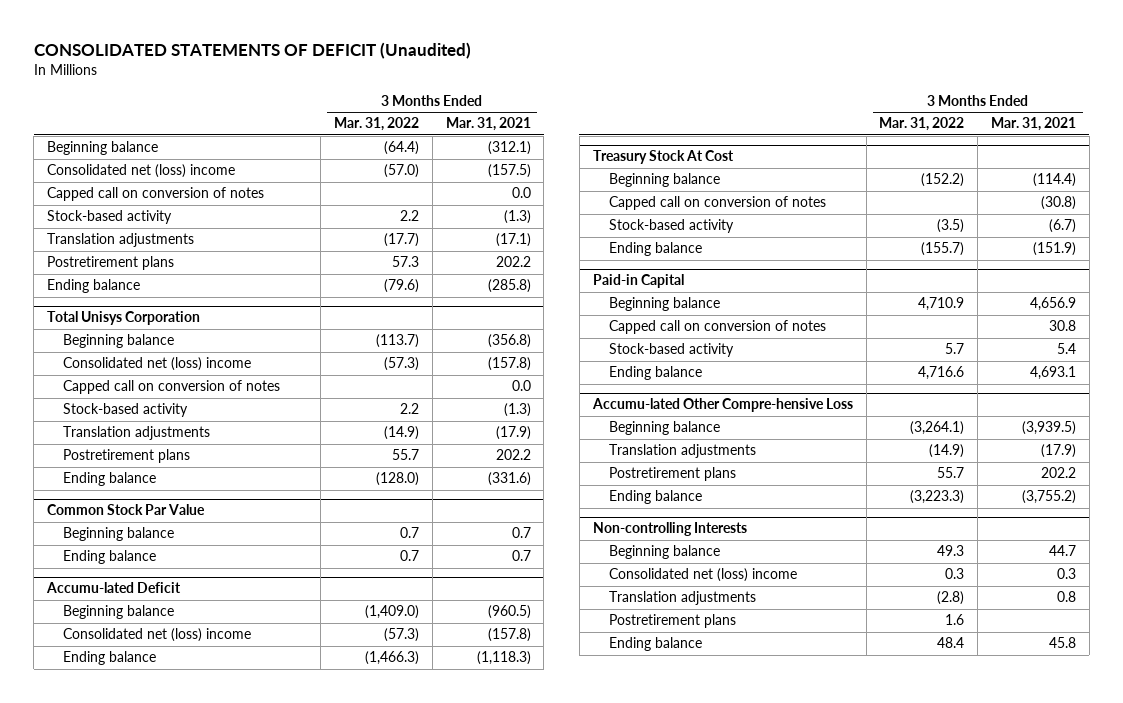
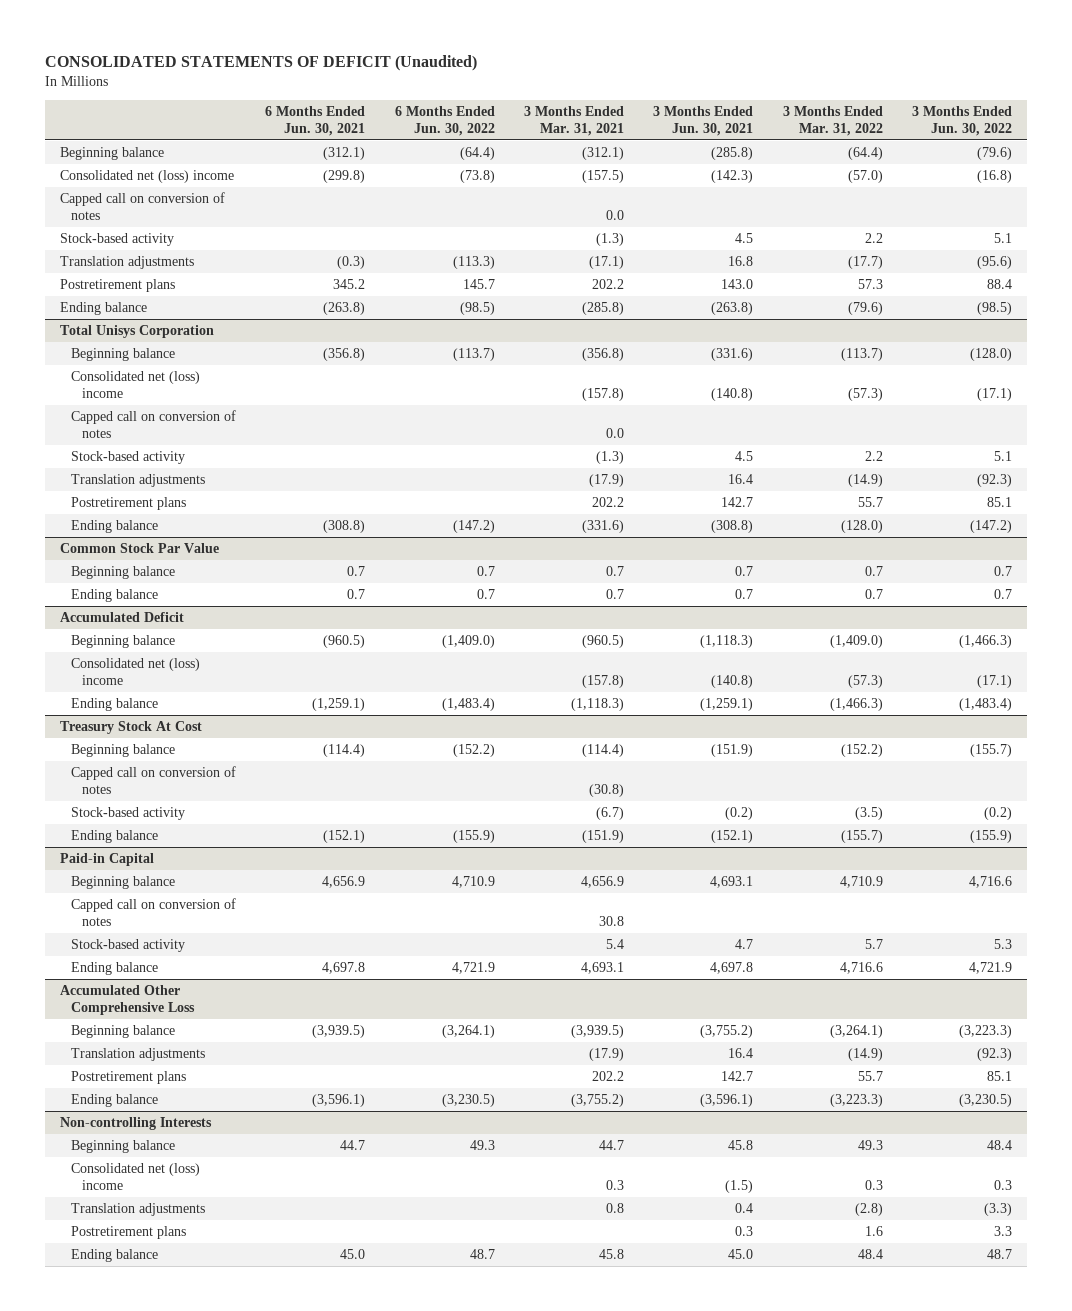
- | 3 Months Ended Mar. 31, 2022 | 3 Months Ended Mar. 31, 2021
+ | 6 Months Ended Jun. 30, 2021 | 6 Months Ended Jun. 30, 2022 | 3 Months Ended Mar. 31, 2021 | 3 Months Ended Jun. 30, 2021 | 3 Months Ended Mar. 31, 2022 | 3 Months Ended Jun. 30, 2022
- Accumu-lated Deficit
+ Accumulated Deficit
- Accumu-lated Other Compre-hensive Loss
+ Accumulated Other Comprehensive Loss

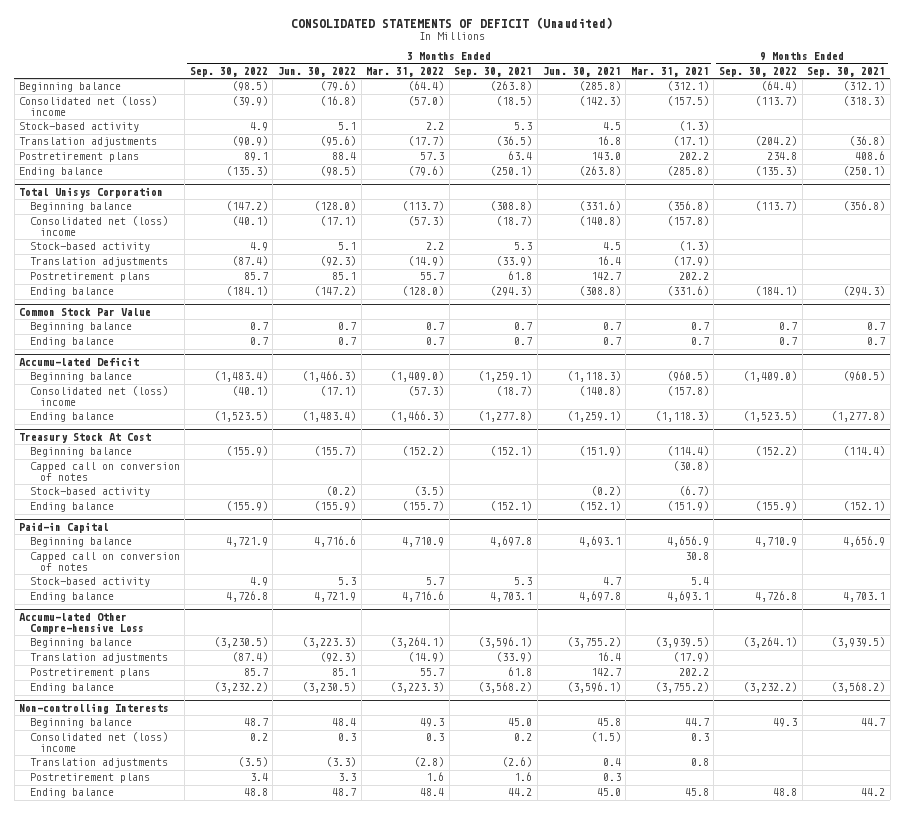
- | 6 Months Ended Jun. 30, 2021 | 6 Months Ended Jun. 30, 2022 | 3 Months Ended Mar. 31, 2021 | 3 Months Ended Jun. 30, 2021 | 3 Months Ended Mar. 31, 2022 | 3 Months Ended Jun. 30, 2022
+ | 3 Months Ended Sep. 30, 2022 | 3 Months Ended Jun. 30, 2022 | 3 Months Ended Mar. 31, 2022 | 3 Months Ended Sep. 30, 2021 | 3 Months Ended Jun. 30, 2021 | 3 Months Ended Mar. 31, 2021 | 9 Months Ended Sep. 30, 2022 | 9 Months Ended Sep. 30, 2021
- Capped call on conversion of notes | | | 0.0 | | |
@ Total Unisys Corporation
- Capped call on conversion of notes | | | 0.0 | | |
- Accumulated Deficit
+ Accumu-lated Deficit
- Accumulated Other Comprehensive Loss
+ Accumu-lated Other Compre-hensive Loss

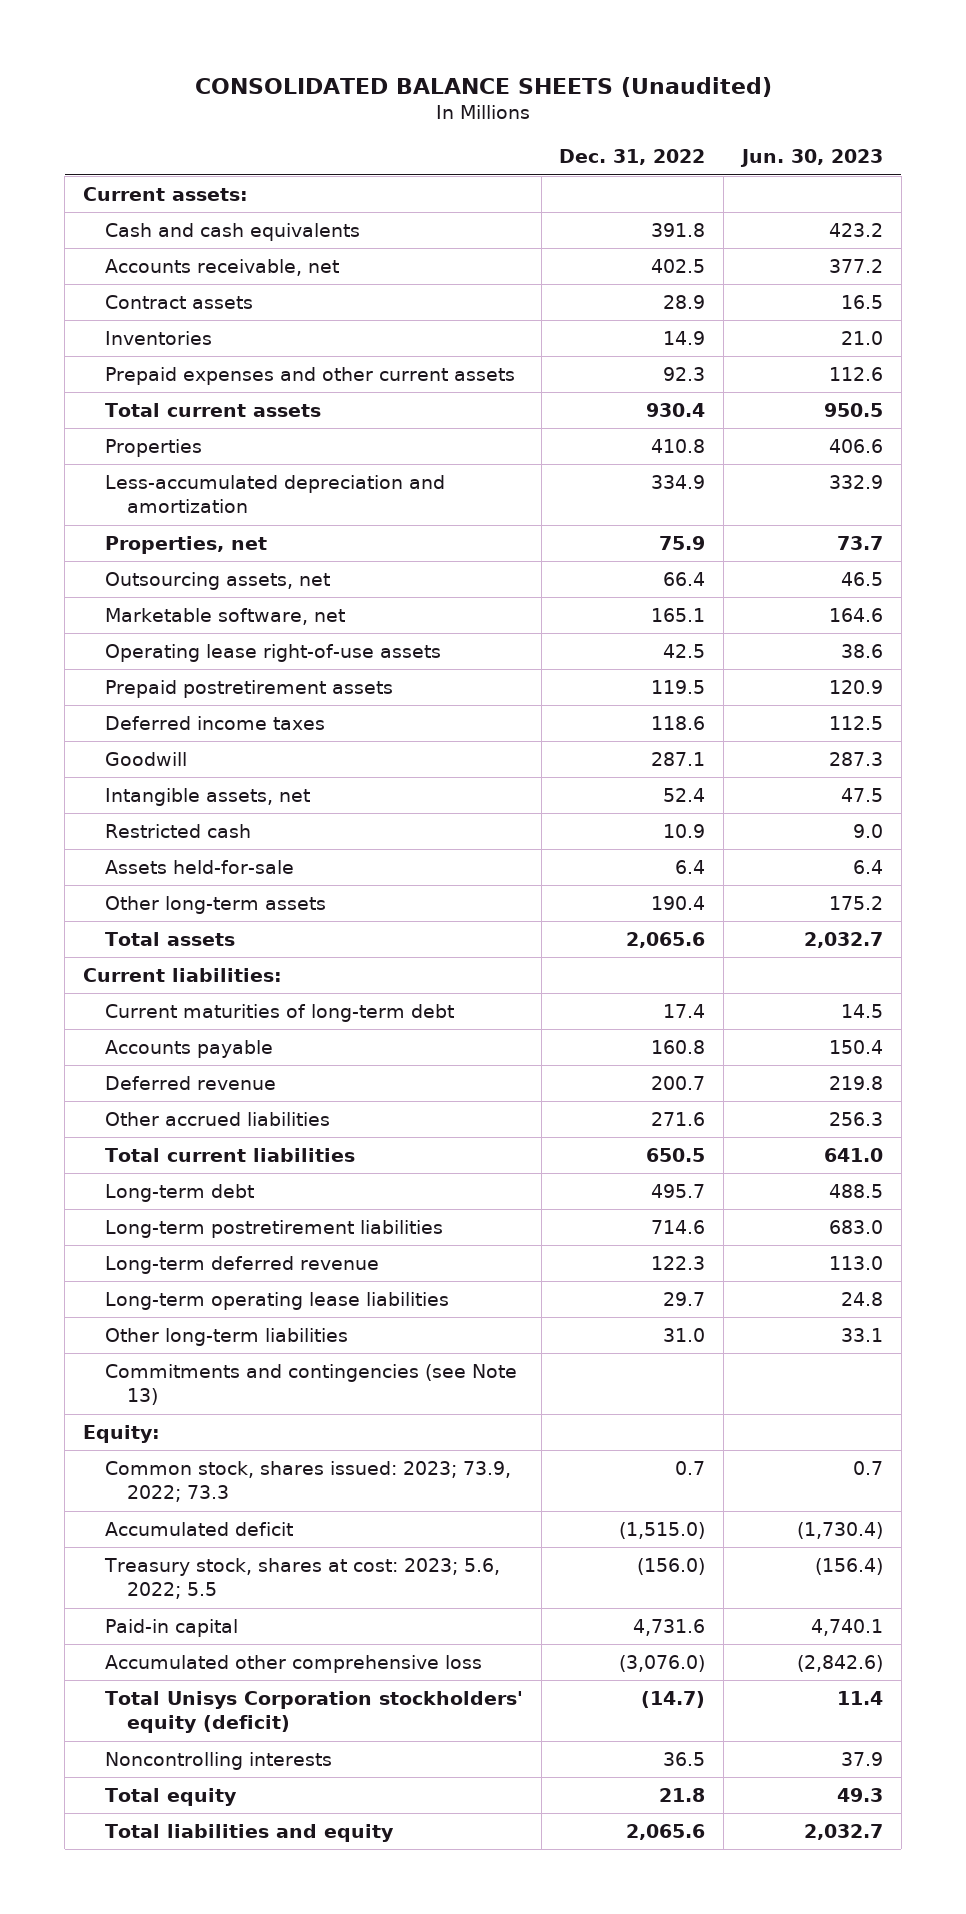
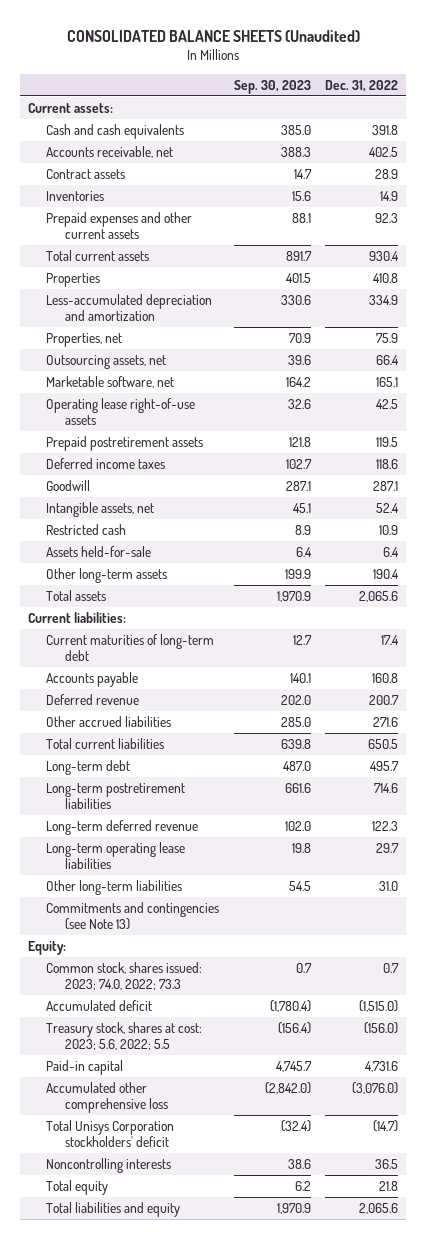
- | Dec. 31, 2022 | Jun. 30, 2023
+ | Sep. 30, 2023 | Dec. 31, 2022
- Common stock, shares issued: 2023; 73.9, 2022; 73.3 | 0.7 | 0.7
+ Common stock, shares issued: 2023; 74.0, 2022; 73.3 | 0.7 | 0.7
- Total Unisys Corporation stockholders' equity (deficit) | (14.7) | 11.4
+ Total Unisys Corporation stockholders' deficit | (32.4) | (14.7)

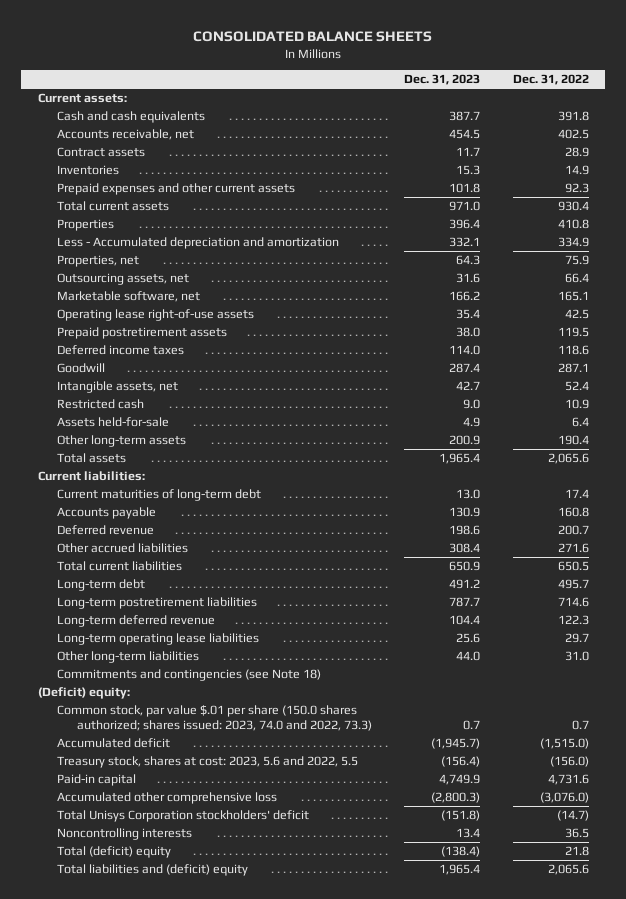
- CONSOLIDATED BALANCE SHEETS (Unaudited)
+ CONSOLIDATED BALANCE SHEETS
- | Sep. 30, 2023 | Dec. 31, 2022
+ | Dec. 31, 2023 | Dec. 31, 2022
- Less-accumulated depreciation and amortization | 330.6 | 334.9
+ Less - Accumulated depreciation and amortization | 332.1 | 334.9
- Commitments and contingencies (see Note 13)
- Equity:
- Common stock, shares issued: 2023; 74.0, 2022; 73.3 | 0.7 | 0.7
+ Commitments and contingencies (see Note 18)
+ (Deficit) equity:
+ Common stock, par value $.01 per share (150.0 shares authorized; shares issued: 2023, 74.0 and 2022, 73.3) | 0.7 | 0.7
- Treasury stock, shares at cost: 2023; 5.6, 2022; 5.5 | (156.4) | (156.0)
+ Treasury stock, shares at cost: 2023, 5.6 and 2022, 5.5 | (156.4) | (156.0)
- Total equity | 6.2 | 21.8
- Total liabilities and equity | 1,970.9 | 2,065.6
+ Total (deficit) equity | (138.4) | 21.8
+ Total liabilities and (deficit) equity | 1,965.4 | 2,065.6

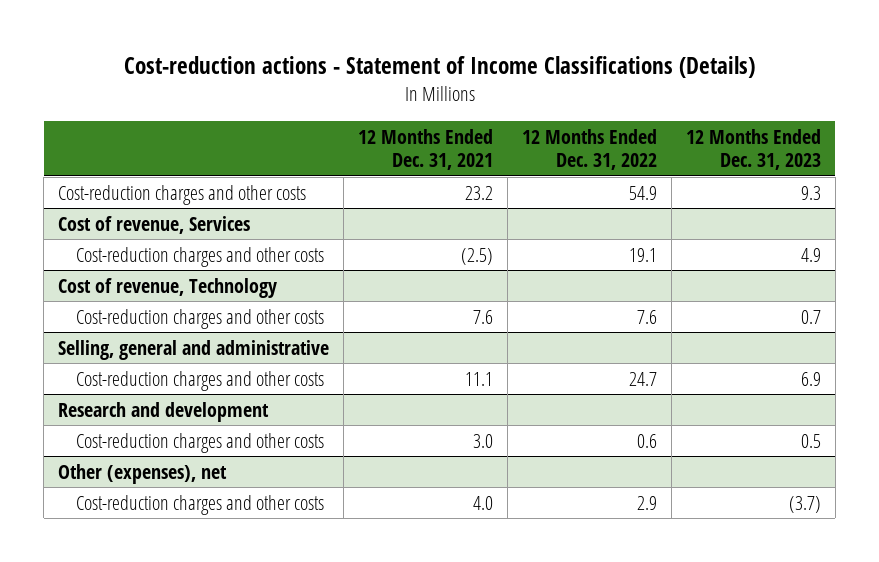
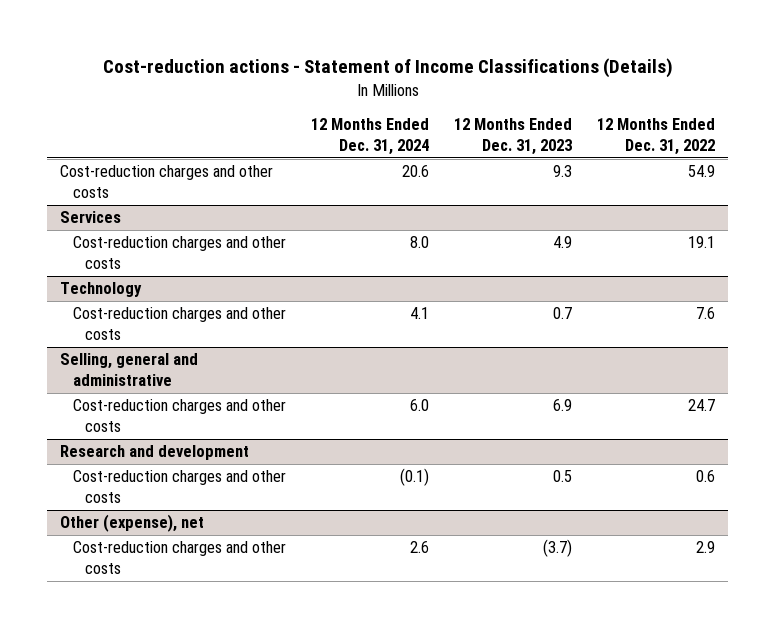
- | 12 Months Ended Dec. 31, 2021 | 12 Months Ended Dec. 31, 2022 | 12 Months Ended Dec. 31, 2023
+ | 12 Months Ended Dec. 31, 2024 | 12 Months Ended Dec. 31, 2023 | 12 Months Ended Dec. 31, 2022
- Cost of revenue, Services
+ Services
- Cost of revenue, Technology
+ Technology
- Other (expenses), net
+ Other (expense), net

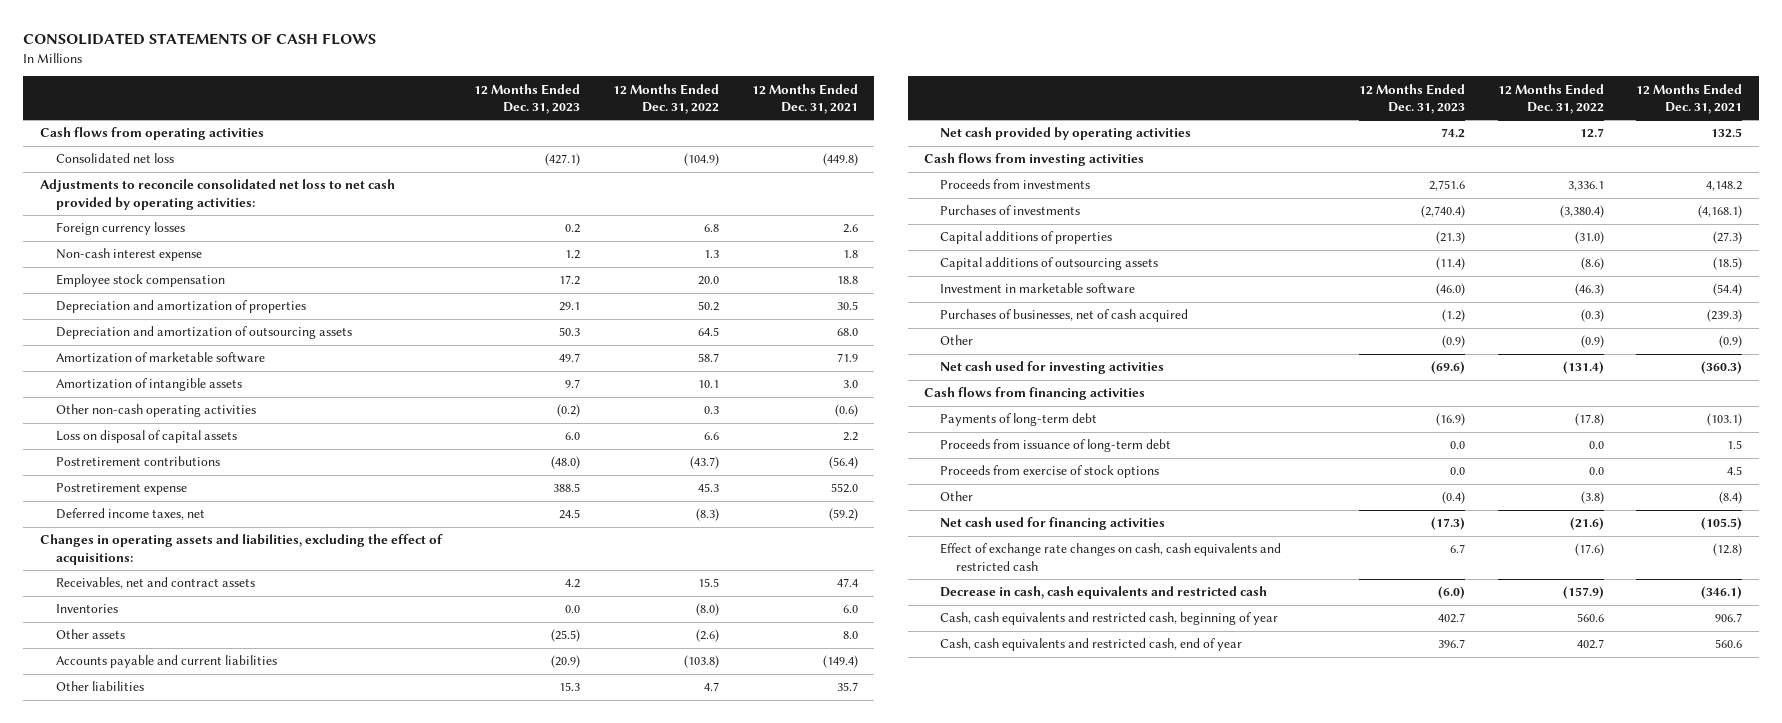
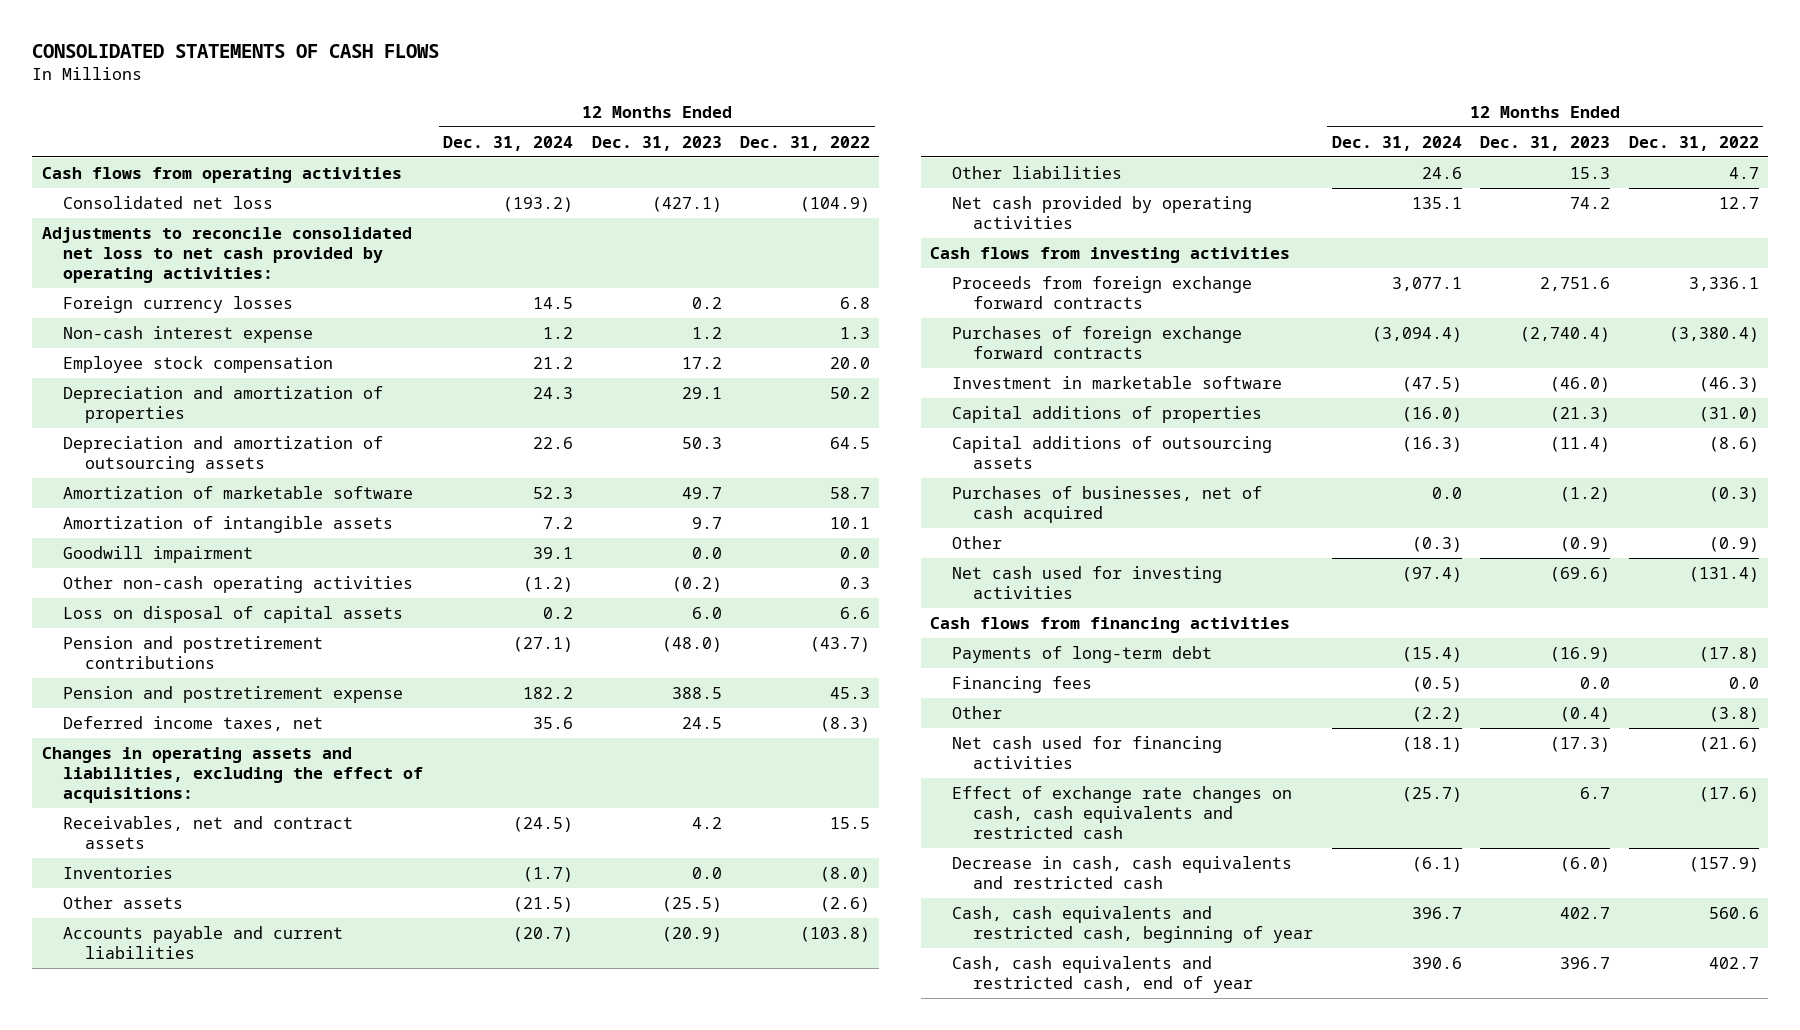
- | 12 Months Ended Dec. 31, 2023 | 12 Months Ended Dec. 31, 2022 | 12 Months Ended Dec. 31, 2021
+ | 12 Months Ended Dec. 31, 2024 | 12 Months Ended Dec. 31, 2023 | 12 Months Ended Dec. 31, 2022
+ Goodwill impairment | 39.1 | 0.0 | 0.0
- Postretirement contributions | (48.0) | (43.7) | (56.4)
- Postretirement expense | 388.5 | 45.3 | 552.0
+ Pension and postretirement contributions | (27.1) | (48.0) | (43.7)
+ Pension and postretirement expense | 182.2 | 388.5 | 45.3
- Proceeds from investments | 2,751.6 | 3,336.1 | 4,148.2
- Purchases of investments | (2,740.4) | (3,380.4) | (4,168.1)
+ Proceeds from foreign exchange forward contracts | 3,077.1 | 2,751.6 | 3,336.1
+ Purchases of foreign exchange forward contracts | (3,094.4) | (2,740.4) | (3,380.4)
moved up: Investment in marketable software | (47.5) | (46.0) | (46.3)
- Proceeds from issuance of long-term debt | 0.0 | 0.0 | 1.5
- Proceeds from exercise of stock options | 0.0 | 0.0 | 4.5
+ Financing fees | (0.5) | 0.0 | 0.0

